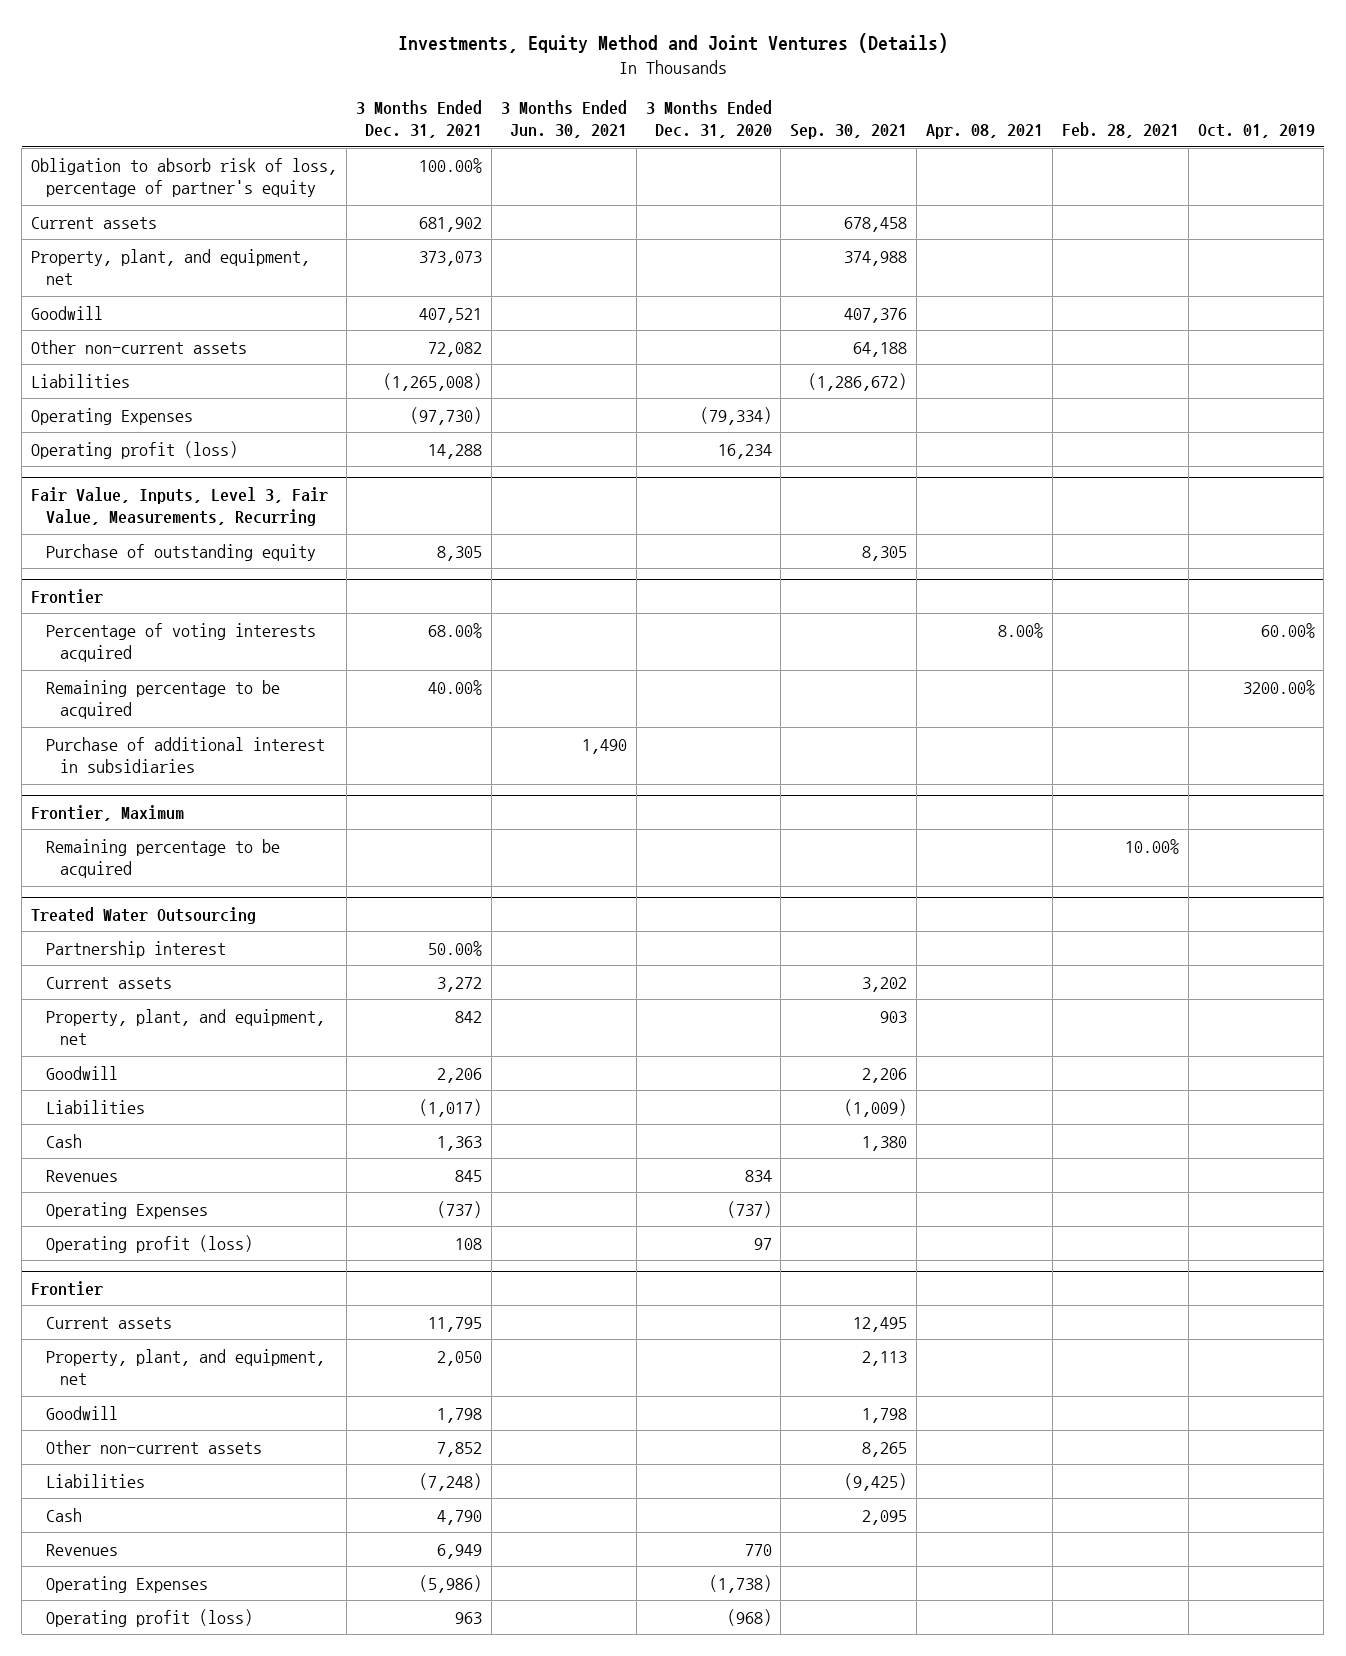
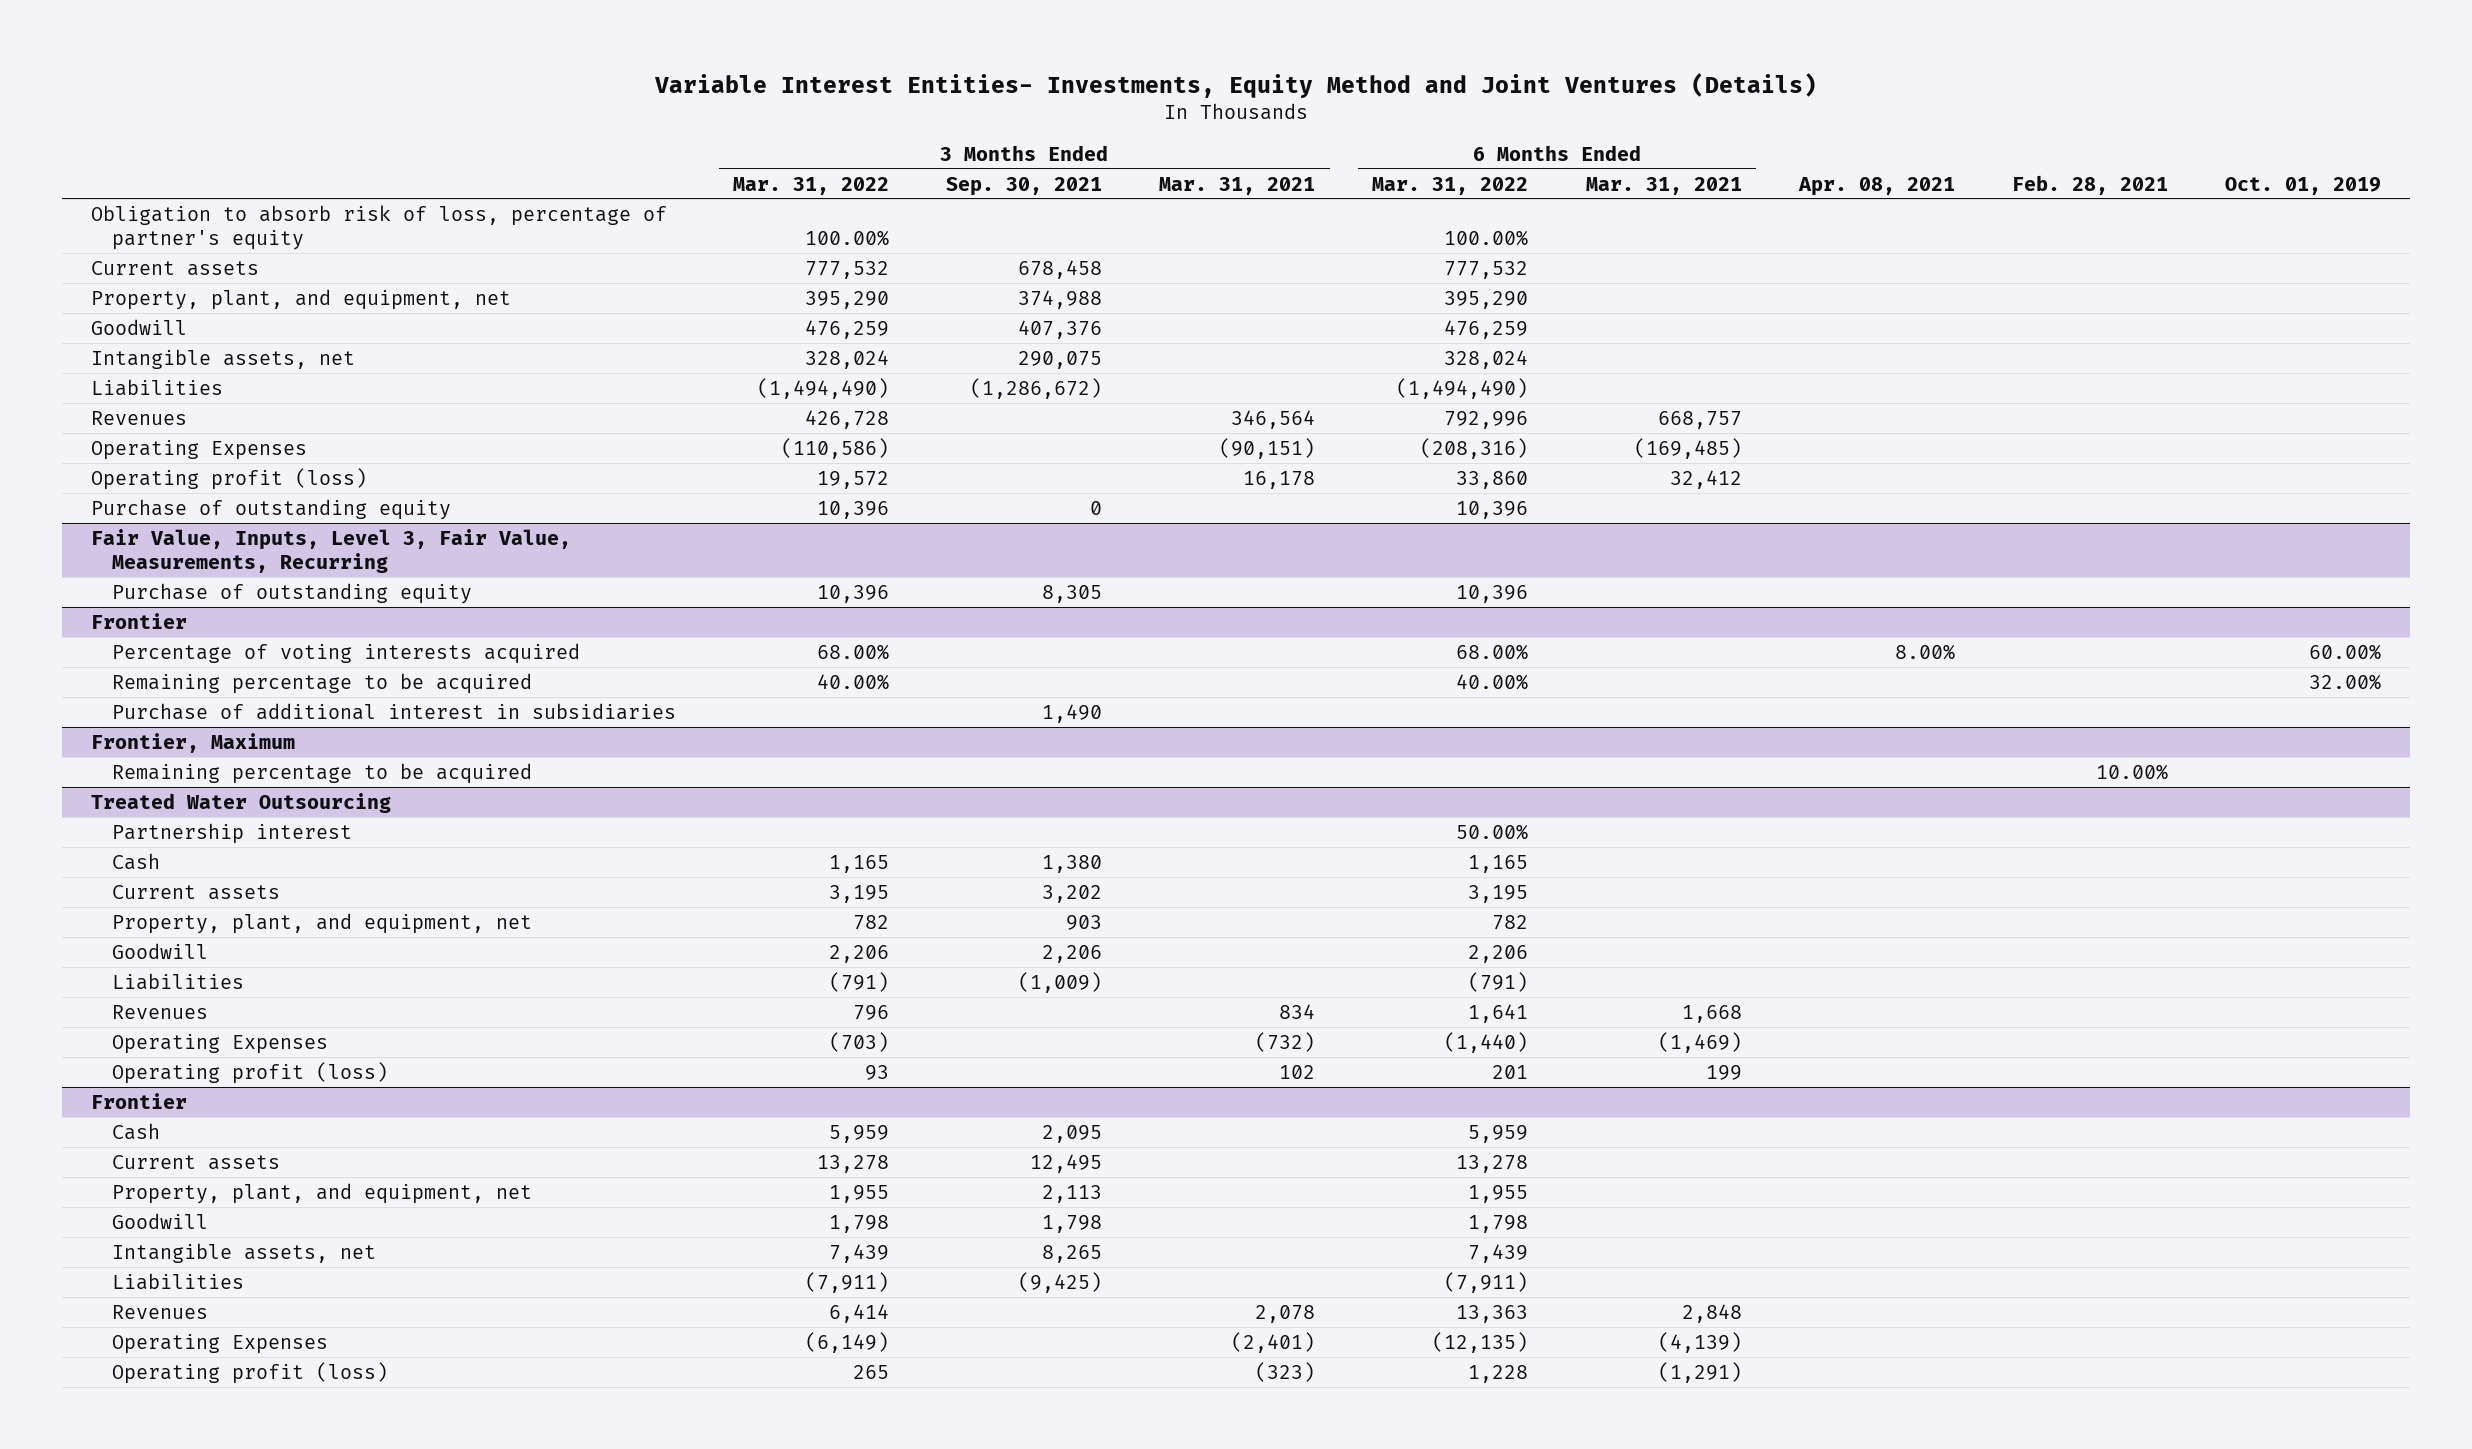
- Investments, Equity Method and Joint Ventures (Details)
+ Variable Interest Entities- Investments, Equity Method and Joint Ventures (Details)
- | 3 Months Ended Dec. 31, 2021 | 3 Months Ended Jun. 30, 2021 | 3 Months Ended Dec. 31, 2020 | Sep. 30, 2021 | Apr. 08, 2021 | Feb. 28, 2021 | Oct. 01, 2019
+ | 3 Months Ended Mar. 31, 2022 | 3 Months Ended Sep. 30, 2021 | 3 Months Ended Mar. 31, 2021 | 6 Months Ended Mar. 31, 2022 | 6 Months Ended Mar. 31, 2021 | Apr. 08, 2021 | Feb. 28, 2021 | Oct. 01, 2019
- Other non-current assets | 72,082 | | | 64,188 | | |
+ Intangible assets, net | 328,024 | 290,075 | | 328,024 | | | |
+ Revenues | 426,728 | | 346,564 | 792,996 | 668,757 | | |
+ Purchase of outstanding equity | 10,396 | 0 | | 10,396 | | | |
@ Frontier
- Remaining percentage to be acquired | 40.00% | | | | | | 3200.00%
+ Remaining percentage to be acquired | 40.00% | | | 40.00% | | | | 32.00%
@ Treated Water Outsourcing
moved up: Cash | 1,165 | 1,380 | | 1,165 | | | |
@ Frontier
moved up: Cash | 5,959 | 2,095 | | 5,959 | | | |
- Other non-current assets | 7,852 | | | 8,265 | | |
+ Intangible assets, net | 7,439 | 8,265 | | 7,439 | | | |

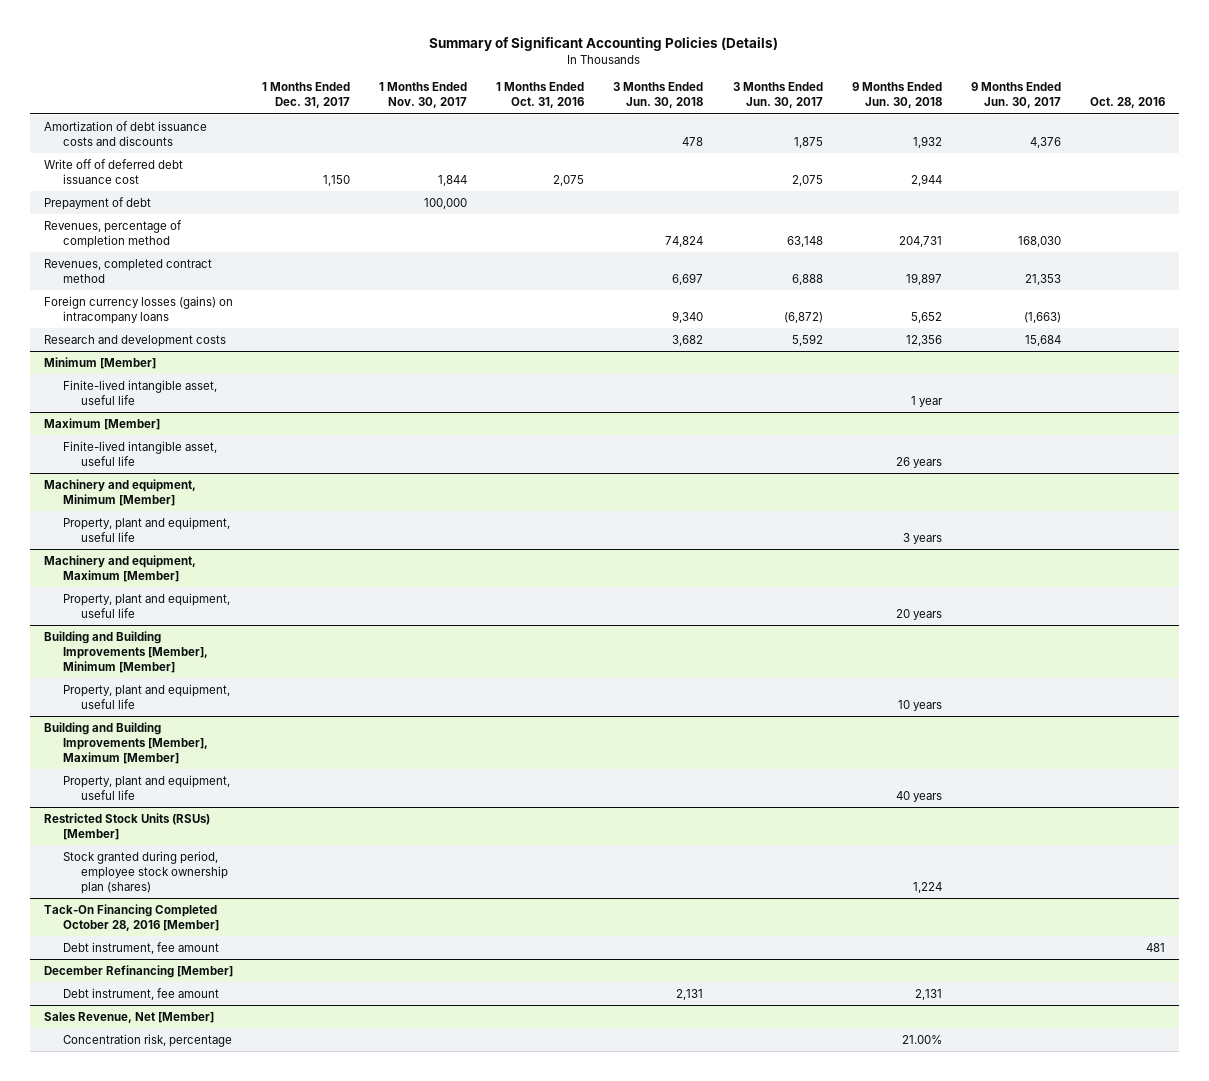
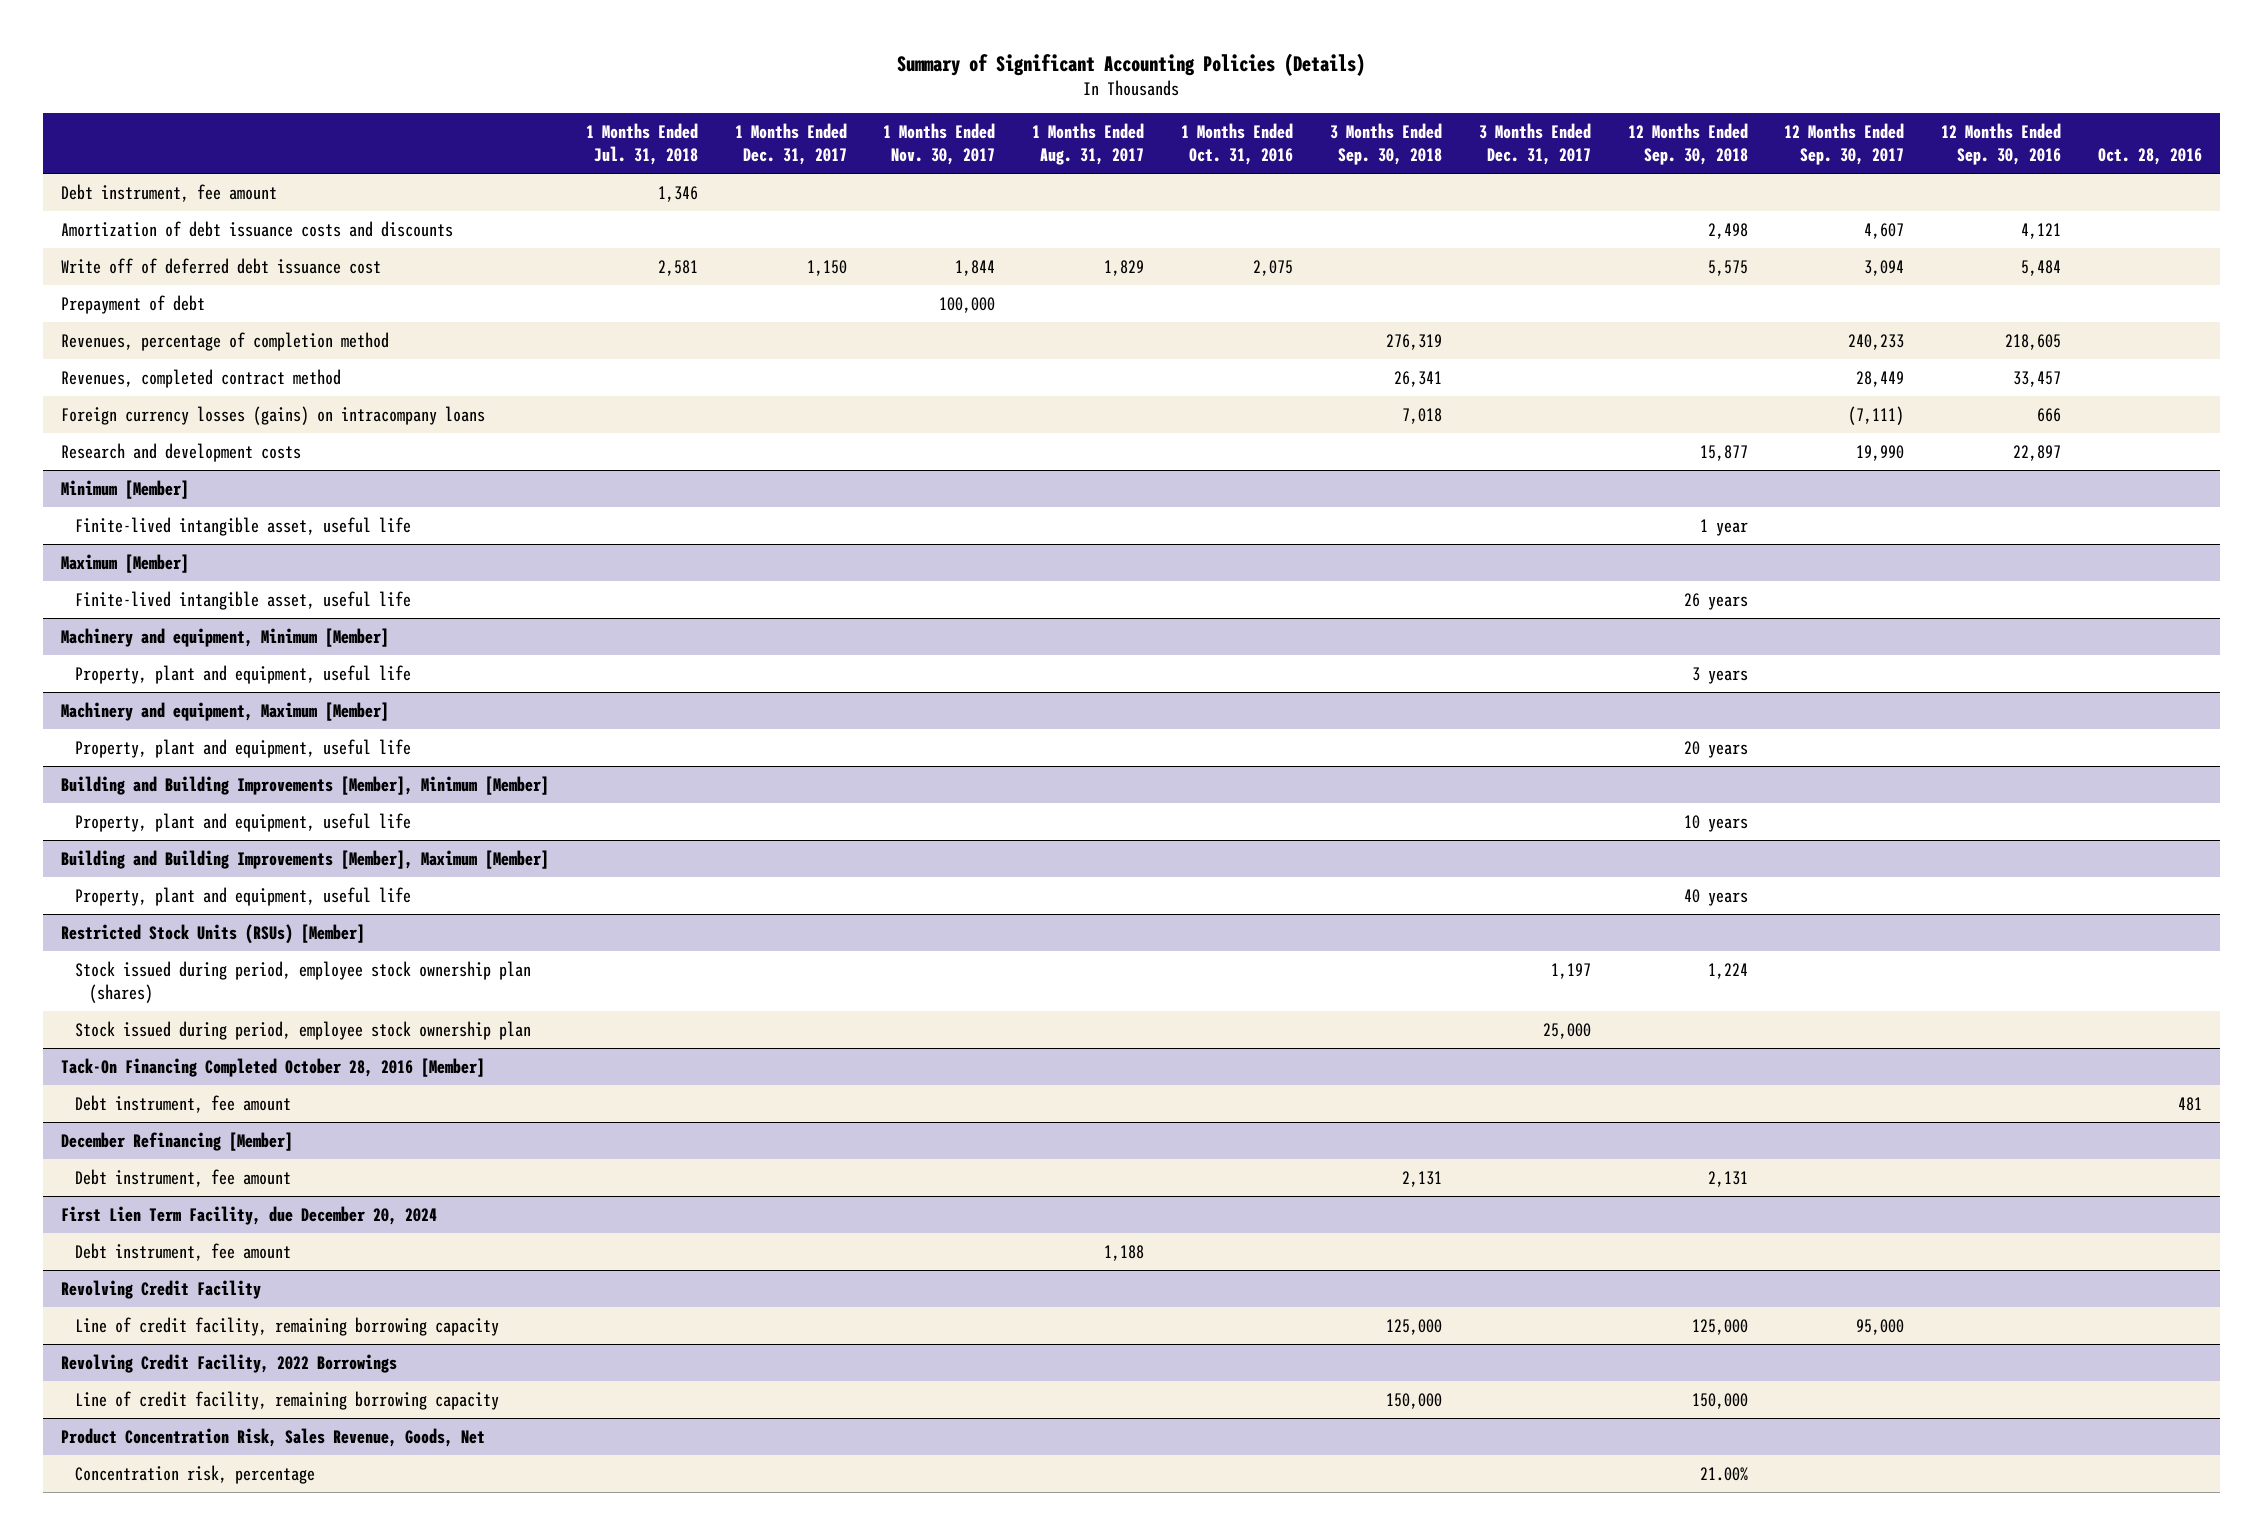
- | 1 Months Ended Dec. 31, 2017 | 1 Months Ended Nov. 30, 2017 | 1 Months Ended Oct. 31, 2016 | 3 Months Ended Jun. 30, 2018 | 3 Months Ended Jun. 30, 2017 | 9 Months Ended Jun. 30, 2018 | 9 Months Ended Jun. 30, 2017 | Oct. 28, 2016
+ | 1 Months Ended Jul. 31, 2018 | 1 Months Ended Dec. 31, 2017 | 1 Months Ended Nov. 30, 2017 | 1 Months Ended Aug. 31, 2017 | 1 Months Ended Oct. 31, 2016 | 3 Months Ended Sep. 30, 2018 | 3 Months Ended Dec. 31, 2017 | 12 Months Ended Sep. 30, 2018 | 12 Months Ended Sep. 30, 2017 | 12 Months Ended Sep. 30, 2016 | Oct. 28, 2016
+ Debt instrument, fee amount | 1,346 | | | | | | | | | |
@ Restricted Stock Units (RSUs) [Member]
- Stock granted during period, employee stock ownership plan (shares) | | | | | | 1,224 | |
+ Stock issued during period, employee stock ownership plan (shares) | | | | | | | 1,197 | 1,224 | | |
+ Stock issued during period, employee stock ownership plan | | | | | | | 25,000 | | | |
- Sales Revenue, Net [Member]
+ First Lien Term Facility, due December 20, 2024
+ Debt instrument, fee amount | | | | 1,188 | | | | | | |
+ Revolving Credit Facility
+ Line of credit facility, remaining borrowing capacity | | | | | | 125,000 | | 125,000 | 95,000 | |
+ Revolving Credit Facility, 2022 Borrowings
+ Line of credit facility, remaining borrowing capacity | | | | | | 150,000 | | 150,000 | | |
+ Product Concentration Risk, Sales Revenue, Goods, Net

